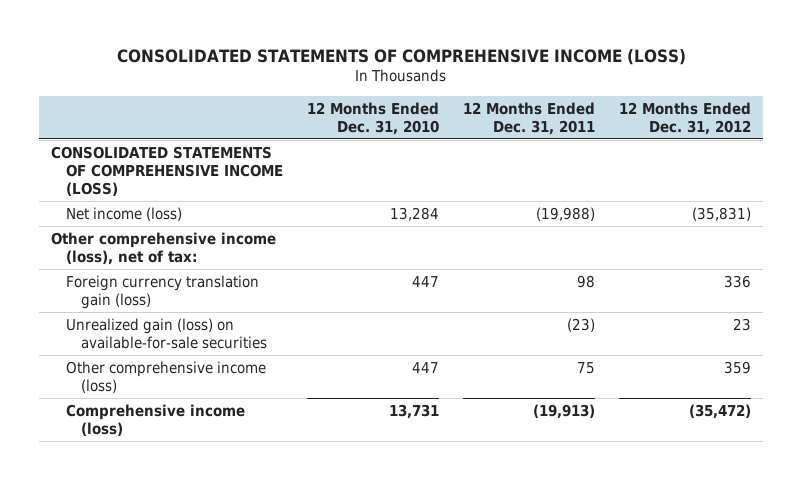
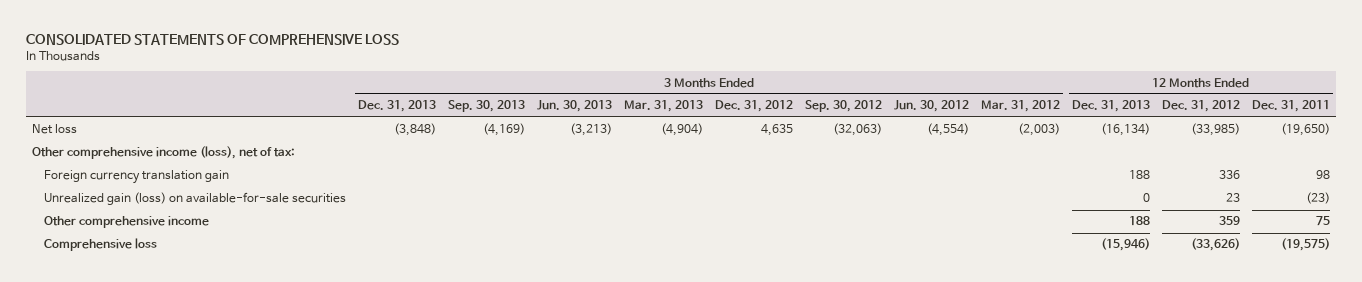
- CONSOLIDATED STATEMENTS OF COMPREHENSIVE INCOME (LOSS)
+ CONSOLIDATED STATEMENTS OF COMPREHENSIVE LOSS
- | 12 Months Ended Dec. 31, 2010 | 12 Months Ended Dec. 31, 2011 | 12 Months Ended Dec. 31, 2012
+ | 3 Months Ended Dec. 31, 2013 | 3 Months Ended Sep. 30, 2013 | 3 Months Ended Jun. 30, 2013 | 3 Months Ended Mar. 31, 2013 | 3 Months Ended Dec. 31, 2012 | 3 Months Ended Sep. 30, 2012 | 3 Months Ended Jun. 30, 2012 | 3 Months Ended Mar. 31, 2012 | 12 Months Ended Dec. 31, 2013 | 12 Months Ended Dec. 31, 2012 | 12 Months Ended Dec. 31, 2011
- CONSOLIDATED STATEMENTS OF COMPREHENSIVE INCOME (LOSS)
- Net income (loss) | 13,284 | (19,988) | (35,831)
+ Net loss | (3,848) | (4,169) | (3,213) | (4,904) | 4,635 | (32,063) | (4,554) | (2,003) | (16,134) | (33,985) | (19,650)
- Foreign currency translation gain (loss) | 447 | 98 | 336
+ Foreign currency translation gain | | | | | | | | | 188 | 336 | 98
- Other comprehensive income (loss) | 447 | 75 | 359
- Comprehensive income (loss) | 13,731 | (19,913) | (35,472)
+ Other comprehensive income | | | | | | | | | 188 | 359 | 75
+ Comprehensive loss | | | | | | | | | (15,946) | (33,626) | (19,575)

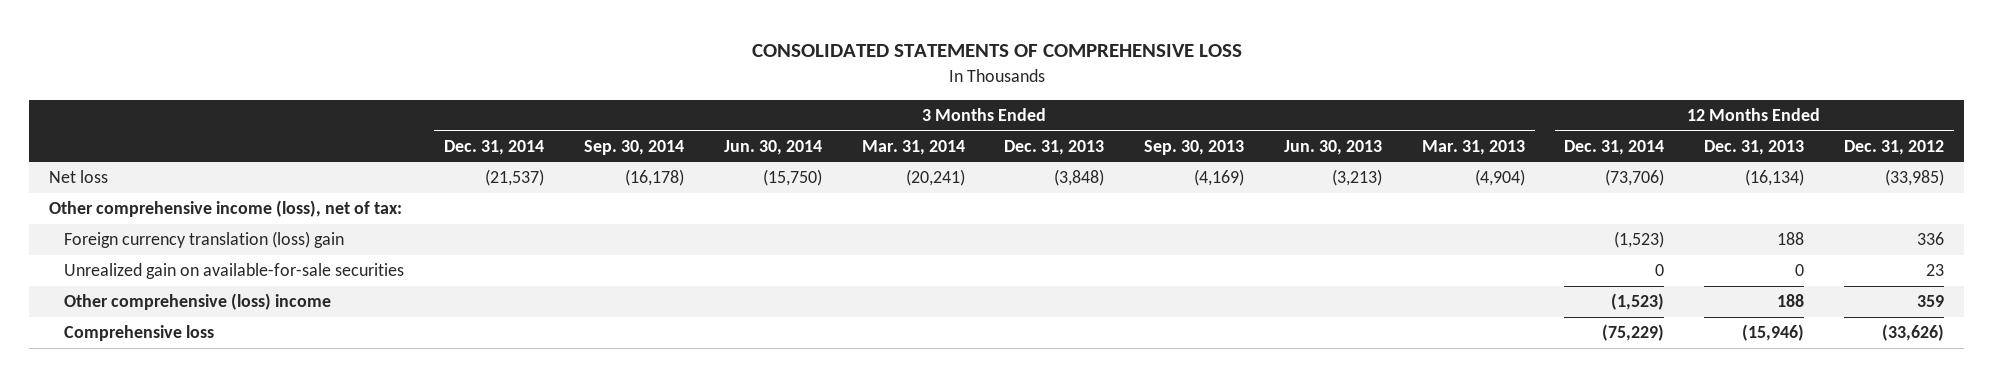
- | 3 Months Ended Dec. 31, 2013 | 3 Months Ended Sep. 30, 2013 | 3 Months Ended Jun. 30, 2013 | 3 Months Ended Mar. 31, 2013 | 3 Months Ended Dec. 31, 2012 | 3 Months Ended Sep. 30, 2012 | 3 Months Ended Jun. 30, 2012 | 3 Months Ended Mar. 31, 2012 | 12 Months Ended Dec. 31, 2013 | 12 Months Ended Dec. 31, 2012 | 12 Months Ended Dec. 31, 2011
+ | 3 Months Ended Dec. 31, 2014 | 3 Months Ended Sep. 30, 2014 | 3 Months Ended Jun. 30, 2014 | 3 Months Ended Mar. 31, 2014 | 3 Months Ended Dec. 31, 2013 | 3 Months Ended Sep. 30, 2013 | 3 Months Ended Jun. 30, 2013 | 3 Months Ended Mar. 31, 2013 | 12 Months Ended Dec. 31, 2014 | 12 Months Ended Dec. 31, 2013 | 12 Months Ended Dec. 31, 2012
- Foreign currency translation gain | | | | | | | | | 188 | 336 | 98
- Unrealized gain (loss) on available-for-sale securities | | | | | | | | | 0 | 23 | (23)
- Other comprehensive income | | | | | | | | | 188 | 359 | 75
+ Foreign currency translation (loss) gain | | | | | | | | | (1,523) | 188 | 336
+ Unrealized gain on available-for-sale securities | | | | | | | | | 0 | 0 | 23
+ Other comprehensive (loss) income | | | | | | | | | (1,523) | 188 | 359

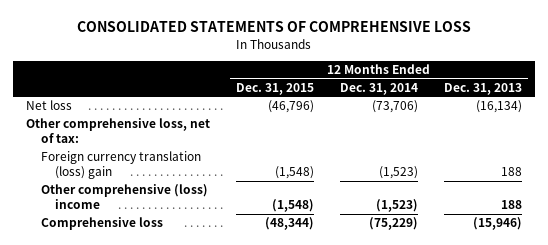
- | 3 Months Ended Dec. 31, 2014 | 3 Months Ended Sep. 30, 2014 | 3 Months Ended Jun. 30, 2014 | 3 Months Ended Mar. 31, 2014 | 3 Months Ended Dec. 31, 2013 | 3 Months Ended Sep. 30, 2013 | 3 Months Ended Jun. 30, 2013 | 3 Months Ended Mar. 31, 2013 | 12 Months Ended Dec. 31, 2014 | 12 Months Ended Dec. 31, 2013 | 12 Months Ended Dec. 31, 2012
+ | 12 Months Ended Dec. 31, 2015 | 12 Months Ended Dec. 31, 2014 | 12 Months Ended Dec. 31, 2013
- Other comprehensive income (loss), net of tax:
+ Other comprehensive loss, net of tax:
- Unrealized gain on available-for-sale securities | | | | | | | | | 0 | 0 | 23

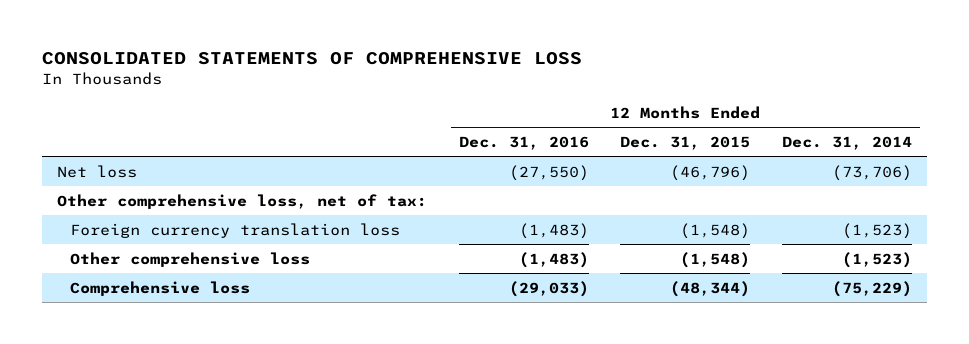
- | 12 Months Ended Dec. 31, 2015 | 12 Months Ended Dec. 31, 2014 | 12 Months Ended Dec. 31, 2013
+ | 12 Months Ended Dec. 31, 2016 | 12 Months Ended Dec. 31, 2015 | 12 Months Ended Dec. 31, 2014
- Foreign currency translation (loss) gain | (1,548) | (1,523) | 188
- Other comprehensive (loss) income | (1,548) | (1,523) | 188
+ Foreign currency translation loss | (1,483) | (1,548) | (1,523)
+ Other comprehensive loss | (1,483) | (1,548) | (1,523)

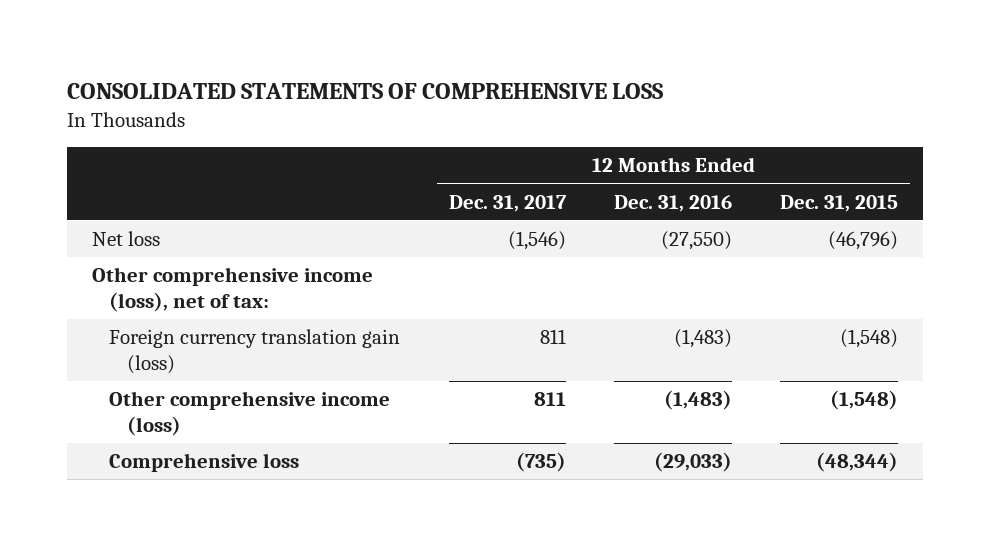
- | 12 Months Ended Dec. 31, 2016 | 12 Months Ended Dec. 31, 2015 | 12 Months Ended Dec. 31, 2014
+ | 12 Months Ended Dec. 31, 2017 | 12 Months Ended Dec. 31, 2016 | 12 Months Ended Dec. 31, 2015
- Other comprehensive loss, net of tax:
- Foreign currency translation loss | (1,483) | (1,548) | (1,523)
- Other comprehensive loss | (1,483) | (1,548) | (1,523)
+ Other comprehensive income (loss), net of tax:
+ Foreign currency translation gain (loss) | 811 | (1,483) | (1,548)
+ Other comprehensive income (loss) | 811 | (1,483) | (1,548)

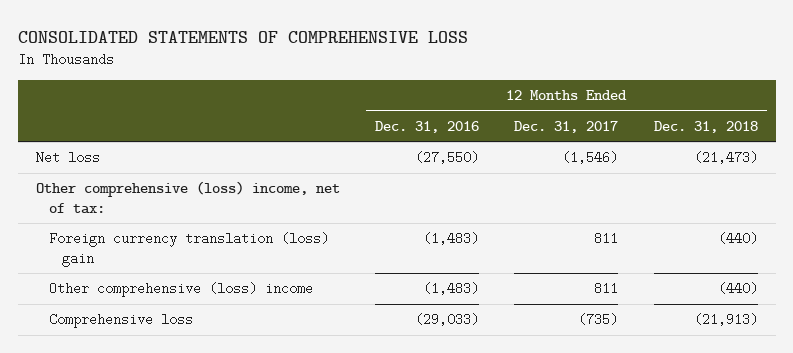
- | 12 Months Ended Dec. 31, 2017 | 12 Months Ended Dec. 31, 2016 | 12 Months Ended Dec. 31, 2015
+ | 12 Months Ended Dec. 31, 2016 | 12 Months Ended Dec. 31, 2017 | 12 Months Ended Dec. 31, 2018
- Other comprehensive income (loss), net of tax:
- Foreign currency translation gain (loss) | 811 | (1,483) | (1,548)
- Other comprehensive income (loss) | 811 | (1,483) | (1,548)
+ Other comprehensive (loss) income, net of tax:
+ Foreign currency translation (loss) gain | (1,483) | 811 | (440)
+ Other comprehensive (loss) income | (1,483) | 811 | (440)

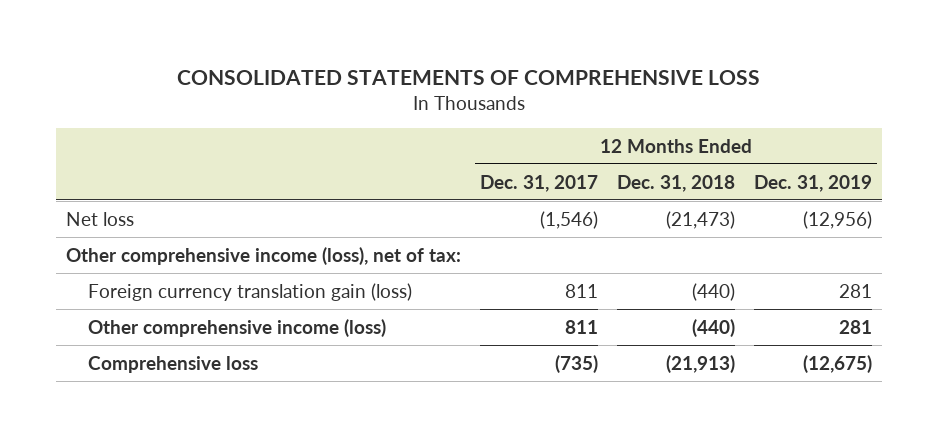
- | 12 Months Ended Dec. 31, 2016 | 12 Months Ended Dec. 31, 2017 | 12 Months Ended Dec. 31, 2018
+ | 12 Months Ended Dec. 31, 2017 | 12 Months Ended Dec. 31, 2018 | 12 Months Ended Dec. 31, 2019
- Other comprehensive (loss) income, net of tax:
- Foreign currency translation (loss) gain | (1,483) | 811 | (440)
- Other comprehensive (loss) income | (1,483) | 811 | (440)
+ Other comprehensive income (loss), net of tax:
+ Foreign currency translation gain (loss) | 811 | (440) | 281
+ Other comprehensive income (loss) | 811 | (440) | 281

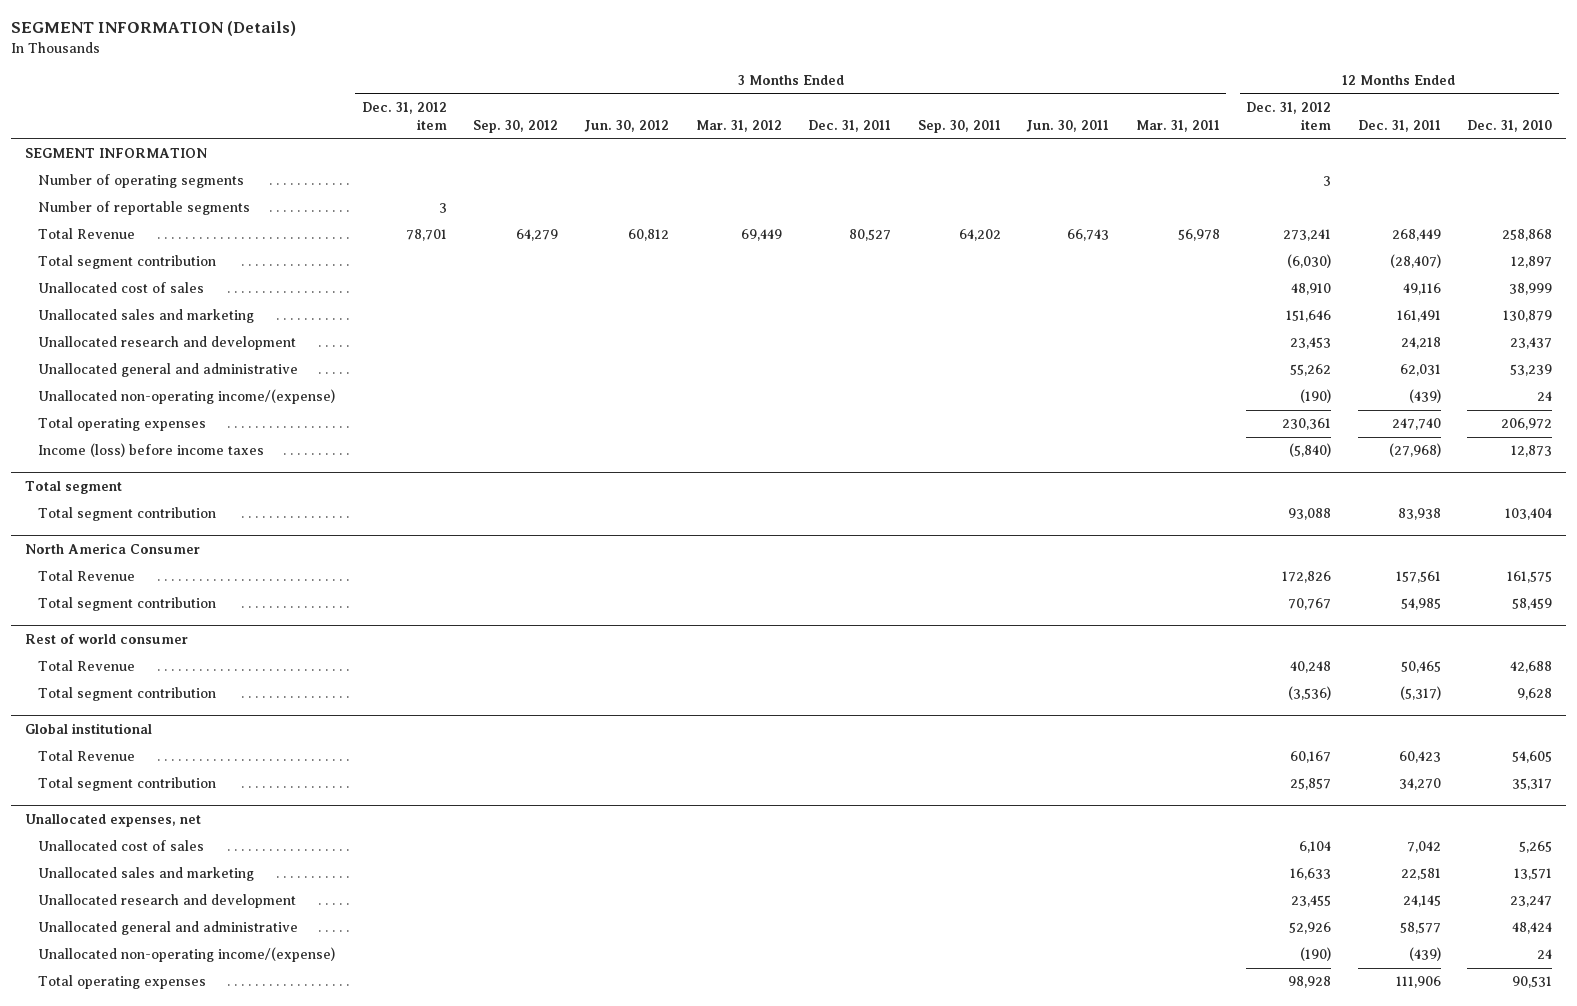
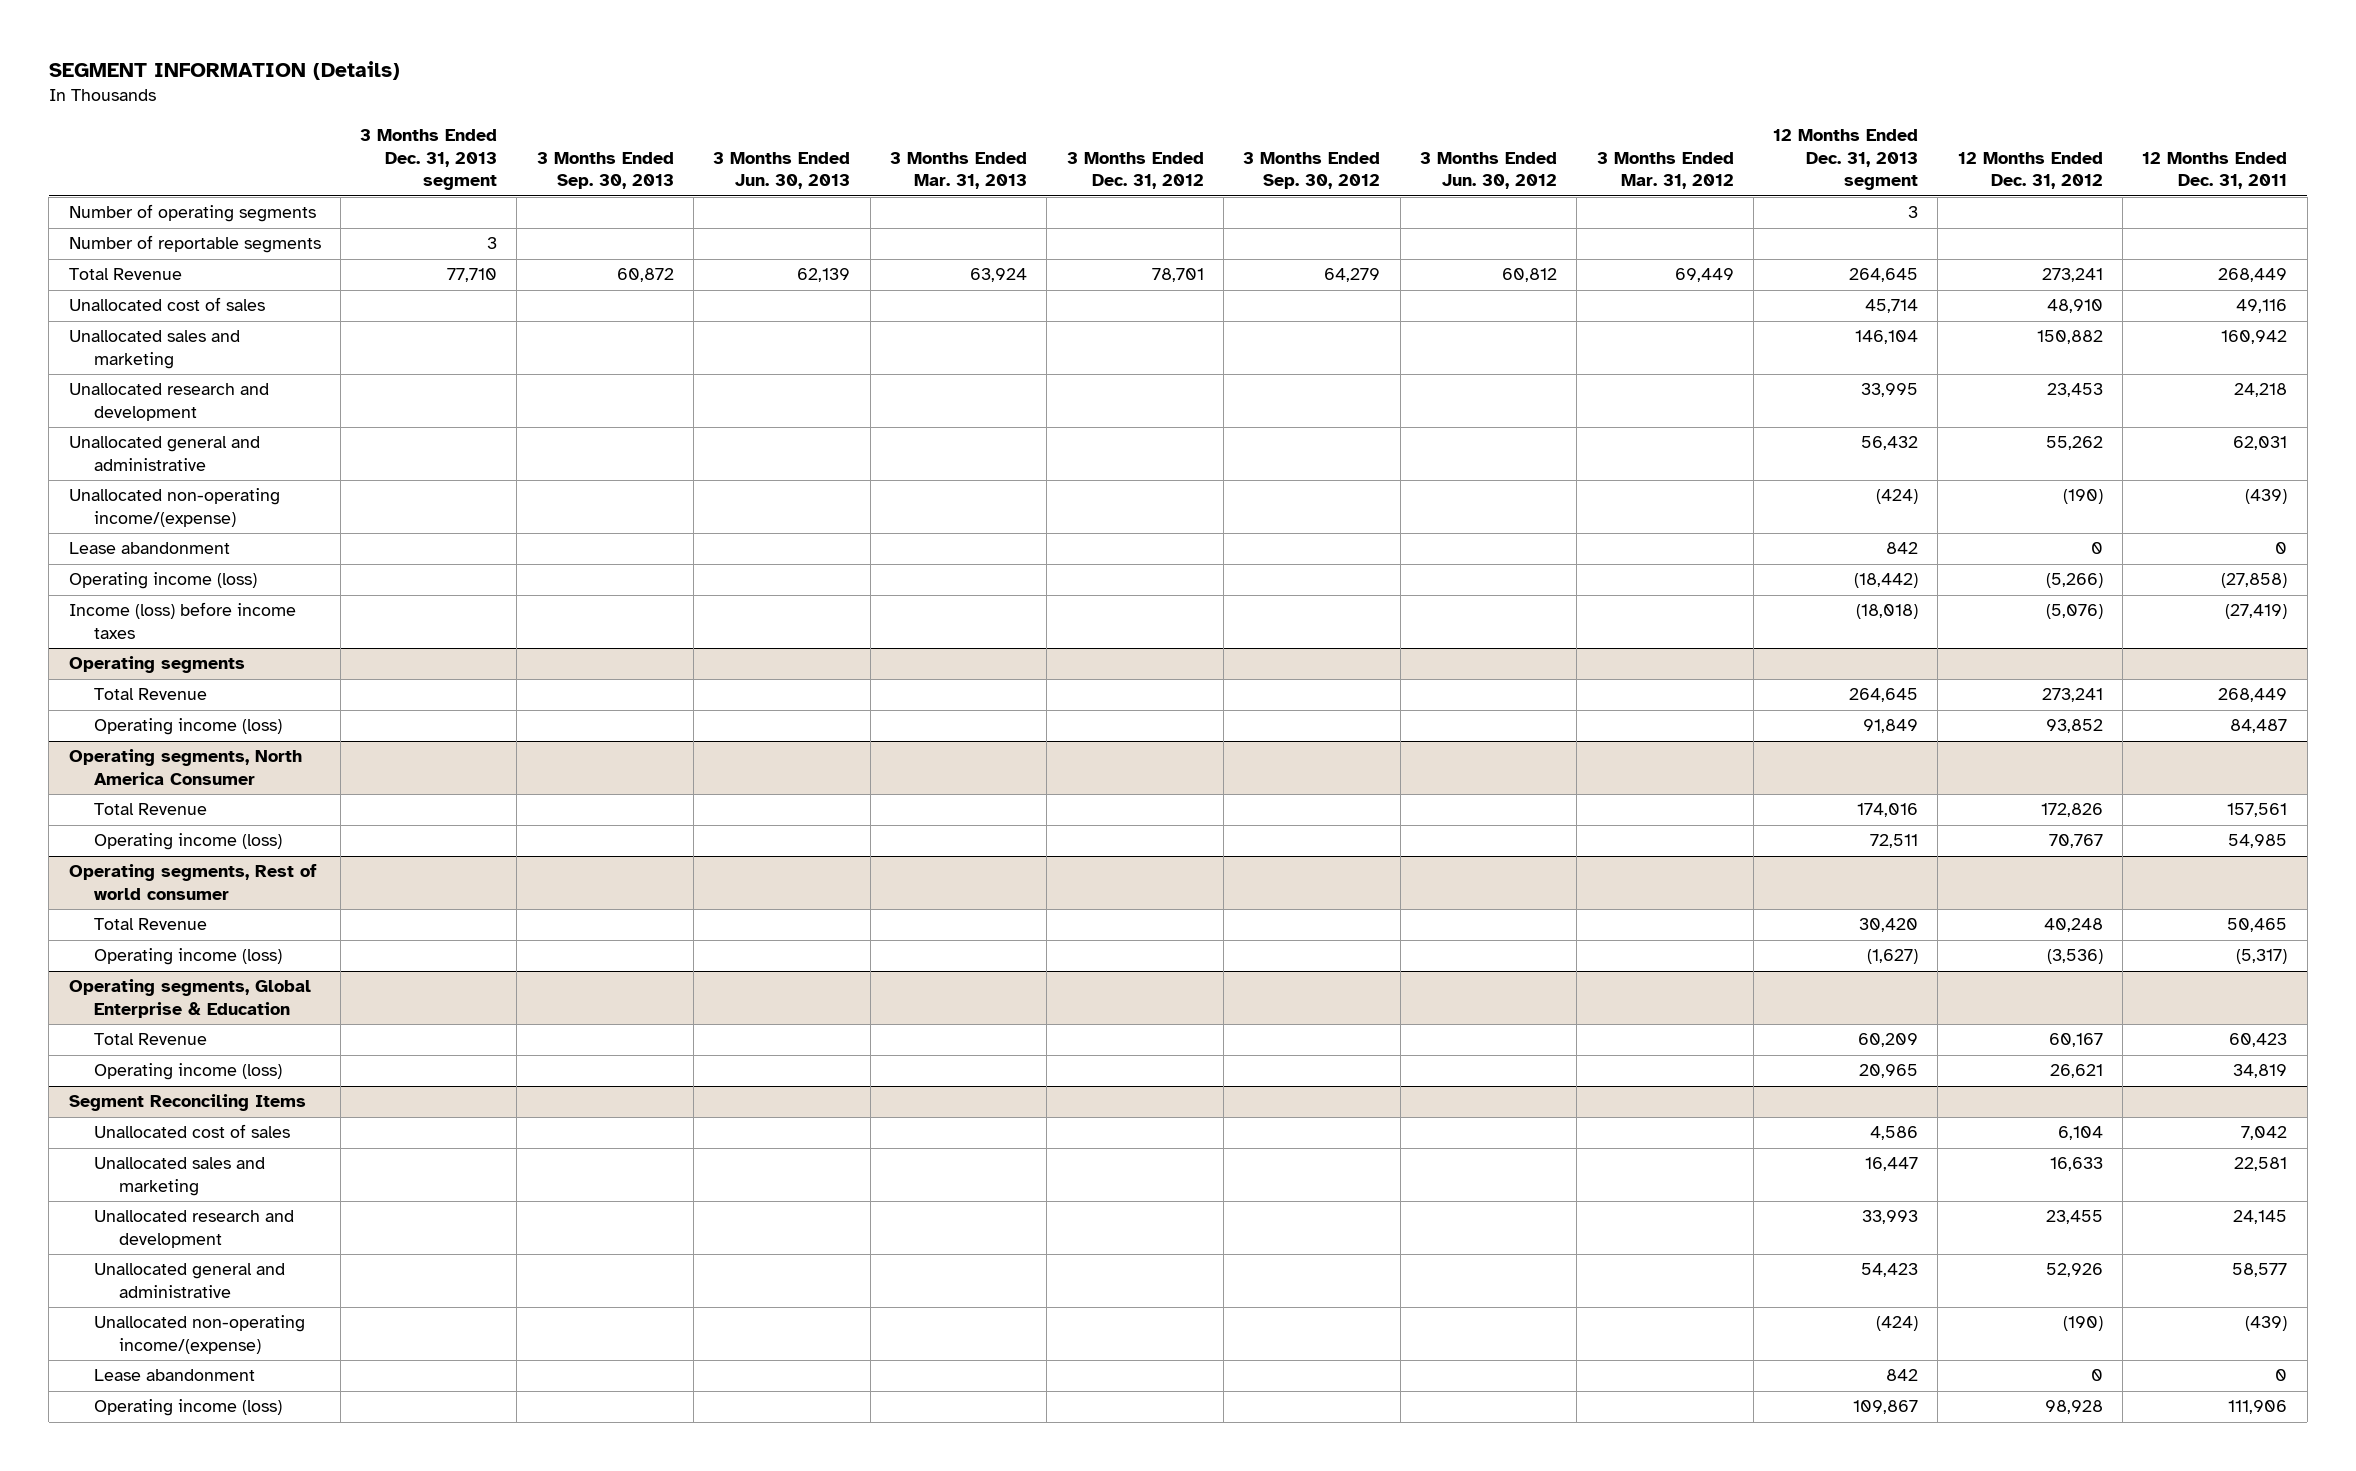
- | 3 Months Ended Dec. 31, 2012 item | 3 Months Ended Sep. 30, 2012 | 3 Months Ended Jun. 30, 2012 | 3 Months Ended Mar. 31, 2012 | 3 Months Ended Dec. 31, 2011 | 3 Months Ended Sep. 30, 2011 | 3 Months Ended Jun. 30, 2011 | 3 Months Ended Mar. 31, 2011 | 12 Months Ended Dec. 31, 2012 item | 12 Months Ended Dec. 31, 2011 | 12 Months Ended Dec. 31, 2010
+ | 3 Months Ended Dec. 31, 2013 segment | 3 Months Ended Sep. 30, 2013 | 3 Months Ended Jun. 30, 2013 | 3 Months Ended Mar. 31, 2013 | 3 Months Ended Dec. 31, 2012 | 3 Months Ended Sep. 30, 2012 | 3 Months Ended Jun. 30, 2012 | 3 Months Ended Mar. 31, 2012 | 12 Months Ended Dec. 31, 2013 segment | 12 Months Ended Dec. 31, 2012 | 12 Months Ended Dec. 31, 2011
- SEGMENT INFORMATION
- Total segment contribution | | | | | | | | | (6,030) | (28,407) | 12,897
- Unallocated sales and marketing | | | | | | | | | 151,646 | 161,491 | 130,879
+ Unallocated sales and marketing | | | | | | | | | 146,104 | 150,882 | 160,942
- Total operating expenses | | | | | | | | | 230,361 | 247,740 | 206,972
- Income (loss) before income taxes | | | | | | | | | (5,840) | (27,968) | 12,873
- Total segment
- Total segment contribution | | | | | | | | | 93,088 | 83,938 | 103,404
- North America Consumer
+ Lease abandonment | | | | | | | | | 842 | 0 | 0
+ Operating income (loss) | | | | | | | | | (18,442) | (5,266) | (27,858)
+ Income (loss) before income taxes | | | | | | | | | (18,018) | (5,076) | (27,419)
+ Operating segments
+ Total Revenue | | | | | | | | | 264,645 | 273,241 | 268,449
+ Operating income (loss) | | | | | | | | | 91,849 | 93,852 | 84,487
+ Operating segments, North America Consumer
- Total segment contribution | | | | | | | | | 70,767 | 54,985 | 58,459
- Rest of world consumer
+ Operating income (loss) | | | | | | | | | 72,511 | 70,767 | 54,985
+ Operating segments, Rest of world consumer
- Total segment contribution | | | | | | | | | (3,536) | (5,317) | 9,628
- Global institutional
+ Operating income (loss) | | | | | | | | | (1,627) | (3,536) | (5,317)
+ Operating segments, Global Enterprise & Education
- Total segment contribution | | | | | | | | | 25,857 | 34,270 | 35,317
- Unallocated expenses, net
+ Operating income (loss) | | | | | | | | | 20,965 | 26,621 | 34,819
+ Segment Reconciling Items
- Total operating expenses | | | | | | | | | 98,928 | 111,906 | 90,531
+ Lease abandonment | | | | | | | | | 842 | 0 | 0
+ Operating income (loss) | | | | | | | | | 109,867 | 98,928 | 111,906

